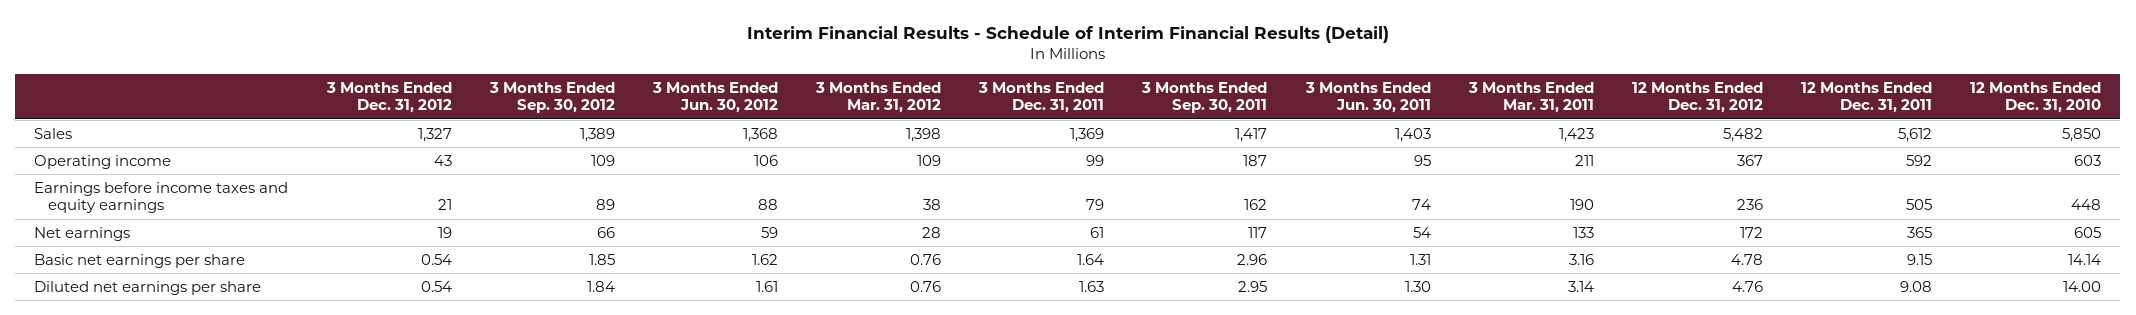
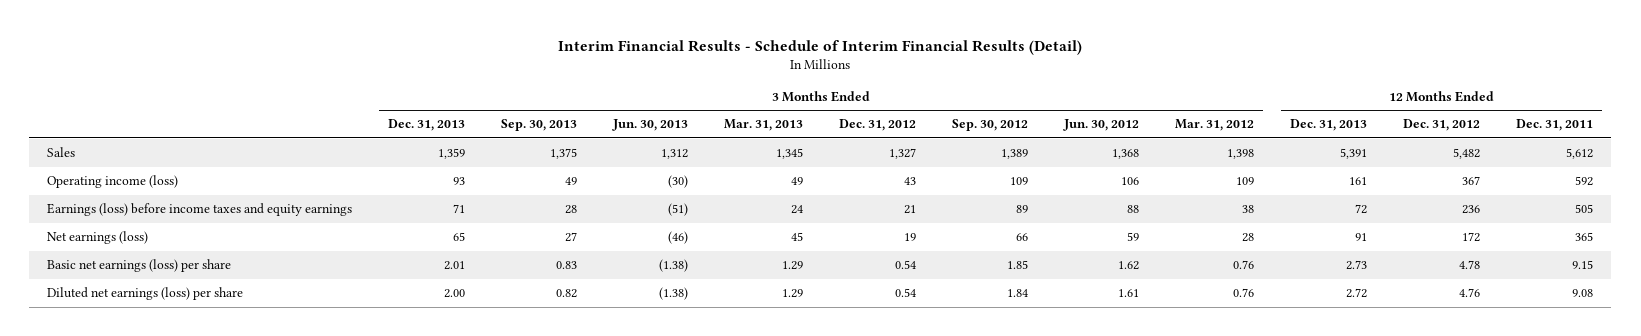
- | 3 Months Ended Dec. 31, 2012 | 3 Months Ended Sep. 30, 2012 | 3 Months Ended Jun. 30, 2012 | 3 Months Ended Mar. 31, 2012 | 3 Months Ended Dec. 31, 2011 | 3 Months Ended Sep. 30, 2011 | 3 Months Ended Jun. 30, 2011 | 3 Months Ended Mar. 31, 2011 | 12 Months Ended Dec. 31, 2012 | 12 Months Ended Dec. 31, 2011 | 12 Months Ended Dec. 31, 2010
+ | 3 Months Ended Dec. 31, 2013 | 3 Months Ended Sep. 30, 2013 | 3 Months Ended Jun. 30, 2013 | 3 Months Ended Mar. 31, 2013 | 3 Months Ended Dec. 31, 2012 | 3 Months Ended Sep. 30, 2012 | 3 Months Ended Jun. 30, 2012 | 3 Months Ended Mar. 31, 2012 | 12 Months Ended Dec. 31, 2013 | 12 Months Ended Dec. 31, 2012 | 12 Months Ended Dec. 31, 2011
- Operating income | 43 | 109 | 106 | 109 | 99 | 187 | 95 | 211 | 367 | 592 | 603
- Earnings before income taxes and equity earnings | 21 | 89 | 88 | 38 | 79 | 162 | 74 | 190 | 236 | 505 | 448
- Net earnings | 19 | 66 | 59 | 28 | 61 | 117 | 54 | 133 | 172 | 365 | 605
- Basic net earnings per share | 0.54 | 1.85 | 1.62 | 0.76 | 1.64 | 2.96 | 1.31 | 3.16 | 4.78 | 9.15 | 14.14
- Diluted net earnings per share | 0.54 | 1.84 | 1.61 | 0.76 | 1.63 | 2.95 | 1.30 | 3.14 | 4.76 | 9.08 | 14.00
+ Operating income (loss) | 93 | 49 | (30) | 49 | 43 | 109 | 106 | 109 | 161 | 367 | 592
+ Earnings (loss) before income taxes and equity earnings | 71 | 28 | (51) | 24 | 21 | 89 | 88 | 38 | 72 | 236 | 505
+ Net earnings (loss) | 65 | 27 | (46) | 45 | 19 | 66 | 59 | 28 | 91 | 172 | 365
+ Basic net earnings (loss) per share | 2.01 | 0.83 | (1.38) | 1.29 | 0.54 | 1.85 | 1.62 | 0.76 | 2.73 | 4.78 | 9.15
+ Diluted net earnings (loss) per share | 2.00 | 0.82 | (1.38) | 1.29 | 0.54 | 1.84 | 1.61 | 0.76 | 2.72 | 4.76 | 9.08

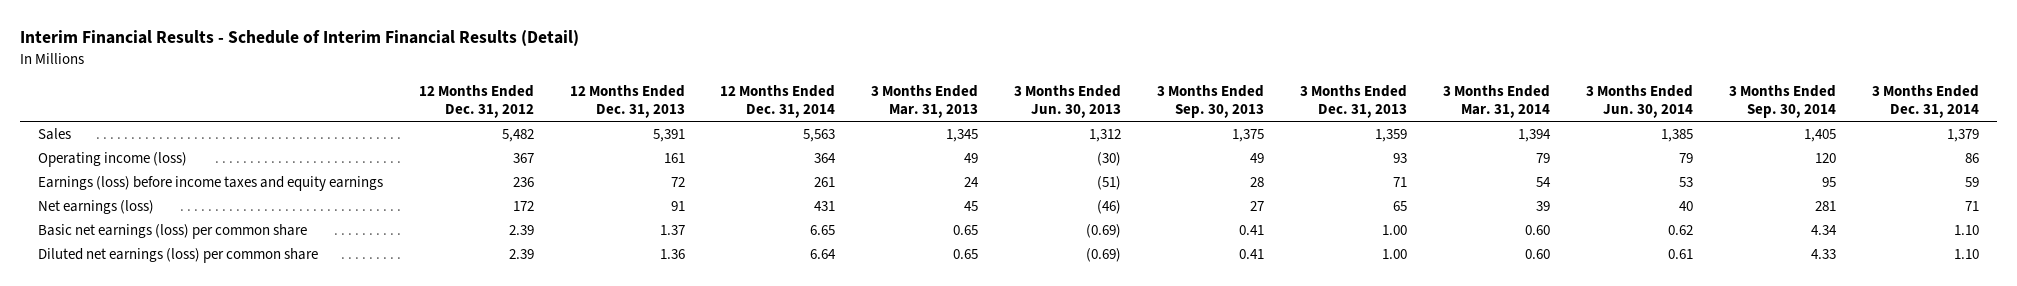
- | 3 Months Ended Dec. 31, 2013 | 3 Months Ended Sep. 30, 2013 | 3 Months Ended Jun. 30, 2013 | 3 Months Ended Mar. 31, 2013 | 3 Months Ended Dec. 31, 2012 | 3 Months Ended Sep. 30, 2012 | 3 Months Ended Jun. 30, 2012 | 3 Months Ended Mar. 31, 2012 | 12 Months Ended Dec. 31, 2013 | 12 Months Ended Dec. 31, 2012 | 12 Months Ended Dec. 31, 2011
+ | 12 Months Ended Dec. 31, 2012 | 12 Months Ended Dec. 31, 2013 | 12 Months Ended Dec. 31, 2014 | 3 Months Ended Mar. 31, 2013 | 3 Months Ended Jun. 30, 2013 | 3 Months Ended Sep. 30, 2013 | 3 Months Ended Dec. 31, 2013 | 3 Months Ended Mar. 31, 2014 | 3 Months Ended Jun. 30, 2014 | 3 Months Ended Sep. 30, 2014 | 3 Months Ended Dec. 31, 2014
- Basic net earnings (loss) per share | 2.01 | 0.83 | (1.38) | 1.29 | 0.54 | 1.85 | 1.62 | 0.76 | 2.73 | 4.78 | 9.15
- Diluted net earnings (loss) per share | 2.00 | 0.82 | (1.38) | 1.29 | 0.54 | 1.84 | 1.61 | 0.76 | 2.72 | 4.76 | 9.08
+ Basic net earnings (loss) per common share | 2.39 | 1.37 | 6.65 | 0.65 | (0.69) | 0.41 | 1.00 | 0.60 | 0.62 | 4.34 | 1.10
+ Diluted net earnings (loss) per common share | 2.39 | 1.36 | 6.64 | 0.65 | (0.69) | 0.41 | 1.00 | 0.60 | 0.61 | 4.33 | 1.10

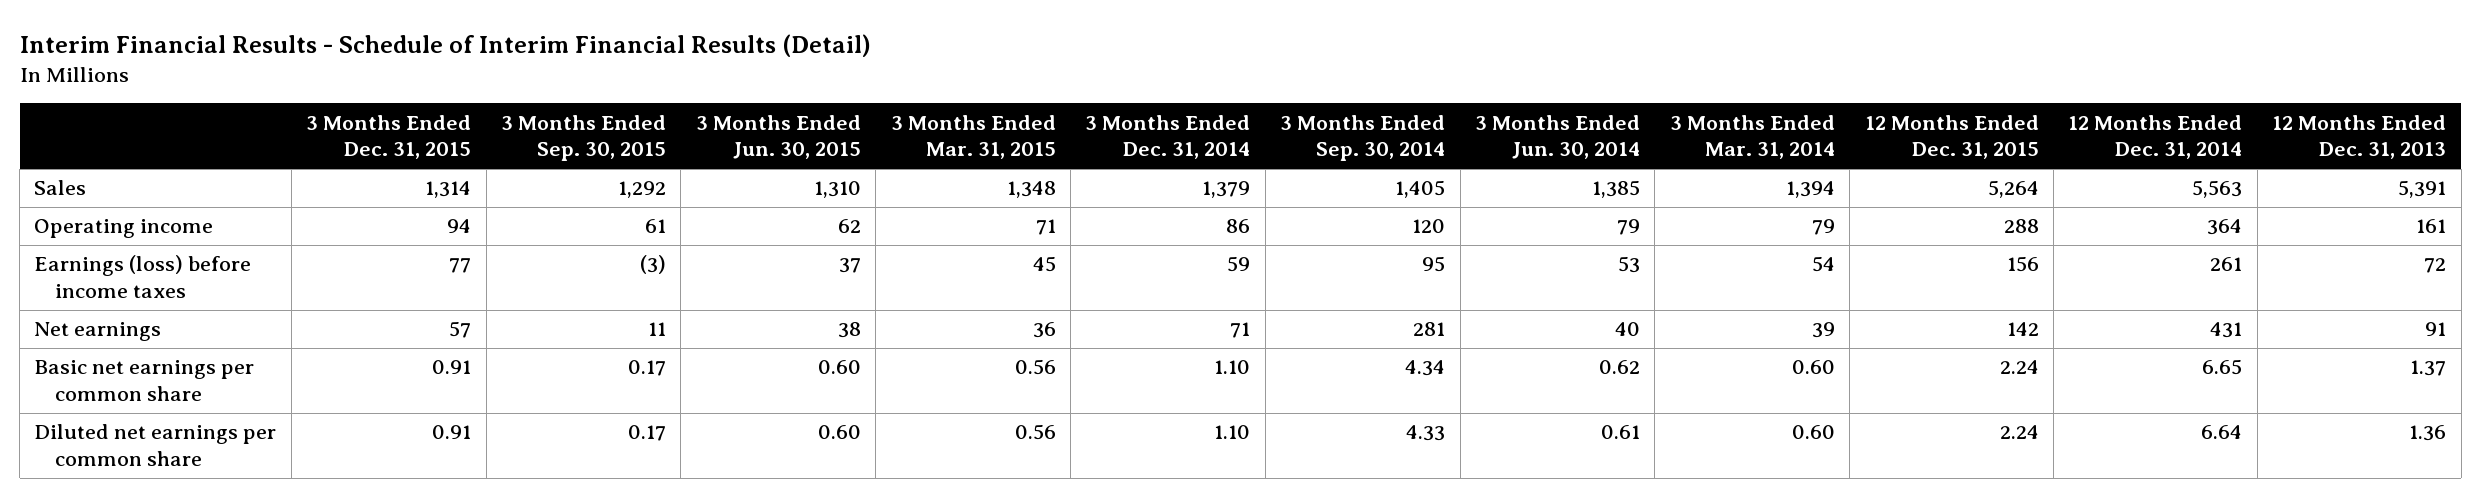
- | 12 Months Ended Dec. 31, 2012 | 12 Months Ended Dec. 31, 2013 | 12 Months Ended Dec. 31, 2014 | 3 Months Ended Mar. 31, 2013 | 3 Months Ended Jun. 30, 2013 | 3 Months Ended Sep. 30, 2013 | 3 Months Ended Dec. 31, 2013 | 3 Months Ended Mar. 31, 2014 | 3 Months Ended Jun. 30, 2014 | 3 Months Ended Sep. 30, 2014 | 3 Months Ended Dec. 31, 2014
+ | 3 Months Ended Dec. 31, 2015 | 3 Months Ended Sep. 30, 2015 | 3 Months Ended Jun. 30, 2015 | 3 Months Ended Mar. 31, 2015 | 3 Months Ended Dec. 31, 2014 | 3 Months Ended Sep. 30, 2014 | 3 Months Ended Jun. 30, 2014 | 3 Months Ended Mar. 31, 2014 | 12 Months Ended Dec. 31, 2015 | 12 Months Ended Dec. 31, 2014 | 12 Months Ended Dec. 31, 2013
- Operating income (loss) | 367 | 161 | 364 | 49 | (30) | 49 | 93 | 79 | 79 | 120 | 86
- Earnings (loss) before income taxes and equity earnings | 236 | 72 | 261 | 24 | (51) | 28 | 71 | 54 | 53 | 95 | 59
- Net earnings (loss) | 172 | 91 | 431 | 45 | (46) | 27 | 65 | 39 | 40 | 281 | 71
- Basic net earnings (loss) per common share | 2.39 | 1.37 | 6.65 | 0.65 | (0.69) | 0.41 | 1.00 | 0.60 | 0.62 | 4.34 | 1.10
- Diluted net earnings (loss) per common share | 2.39 | 1.36 | 6.64 | 0.65 | (0.69) | 0.41 | 1.00 | 0.60 | 0.61 | 4.33 | 1.10
+ Operating income | 94 | 61 | 62 | 71 | 86 | 120 | 79 | 79 | 288 | 364 | 161
+ Earnings (loss) before income taxes | 77 | (3) | 37 | 45 | 59 | 95 | 53 | 54 | 156 | 261 | 72
+ Net earnings | 57 | 11 | 38 | 36 | 71 | 281 | 40 | 39 | 142 | 431 | 91
+ Basic net earnings per common share | 0.91 | 0.17 | 0.60 | 0.56 | 1.10 | 4.34 | 0.62 | 0.60 | 2.24 | 6.65 | 1.37
+ Diluted net earnings per common share | 0.91 | 0.17 | 0.60 | 0.56 | 1.10 | 4.33 | 0.61 | 0.60 | 2.24 | 6.64 | 1.36

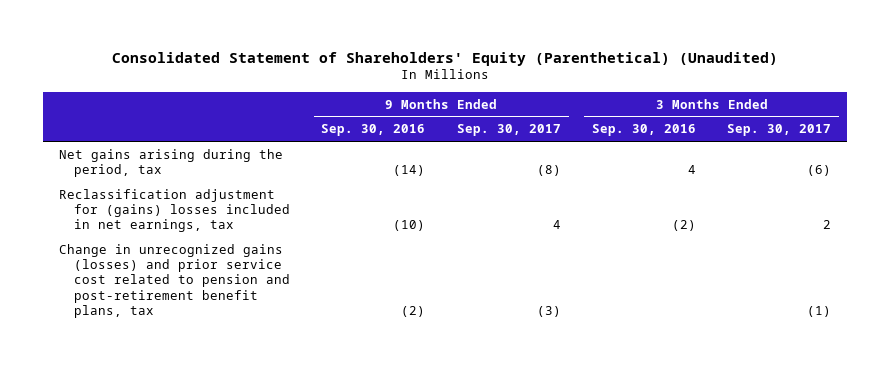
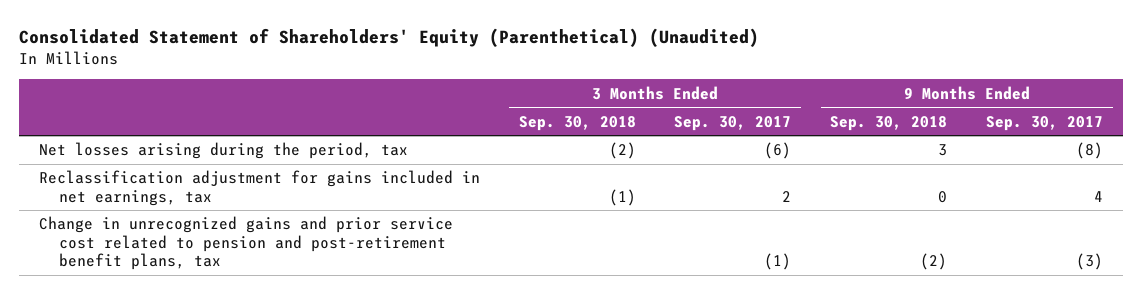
- | 9 Months Ended Sep. 30, 2016 | 9 Months Ended Sep. 30, 2017 | 3 Months Ended Sep. 30, 2016 | 3 Months Ended Sep. 30, 2017
+ | 3 Months Ended Sep. 30, 2018 | 3 Months Ended Sep. 30, 2017 | 9 Months Ended Sep. 30, 2018 | 9 Months Ended Sep. 30, 2017
- Net gains arising during the period, tax | (14) | (8) | 4 | (6)
- Reclassification adjustment for (gains) losses included in net earnings, tax | (10) | 4 | (2) | 2
- Change in unrecognized gains (losses) and prior service cost related to pension and post-retirement benefit plans, tax | (2) | (3) | | (1)
+ Net losses arising during the period, tax | (2) | (6) | 3 | (8)
+ Reclassification adjustment for gains included in net earnings, tax | (1) | 2 | 0 | 4
+ Change in unrecognized gains and prior service cost related to pension and post-retirement benefit plans, tax | | (1) | (2) | (3)

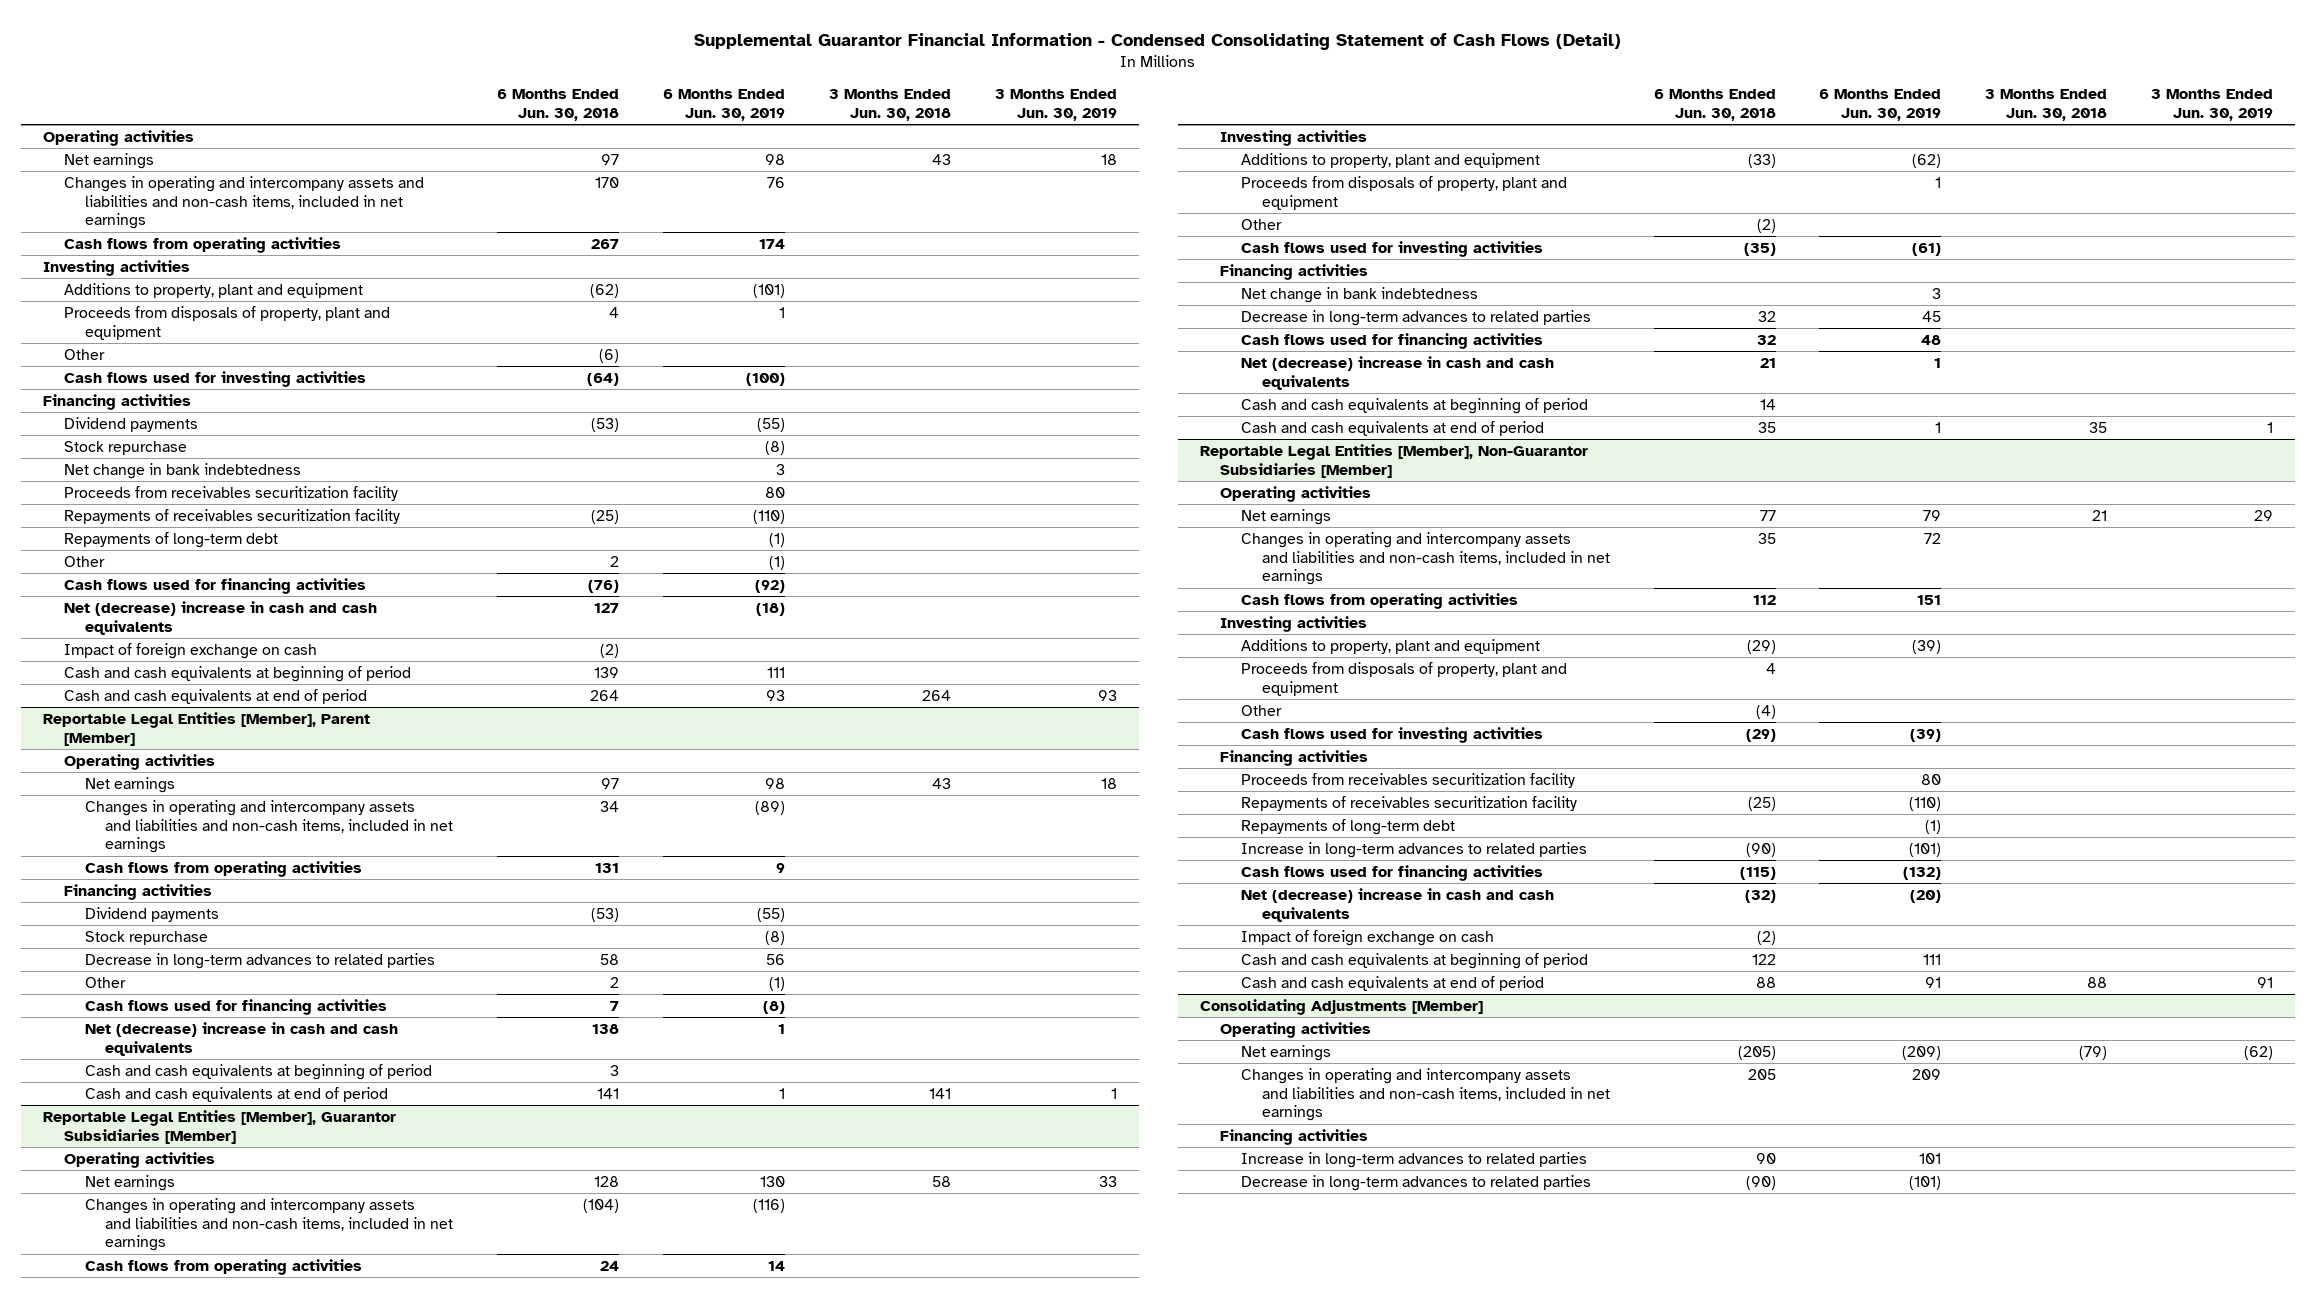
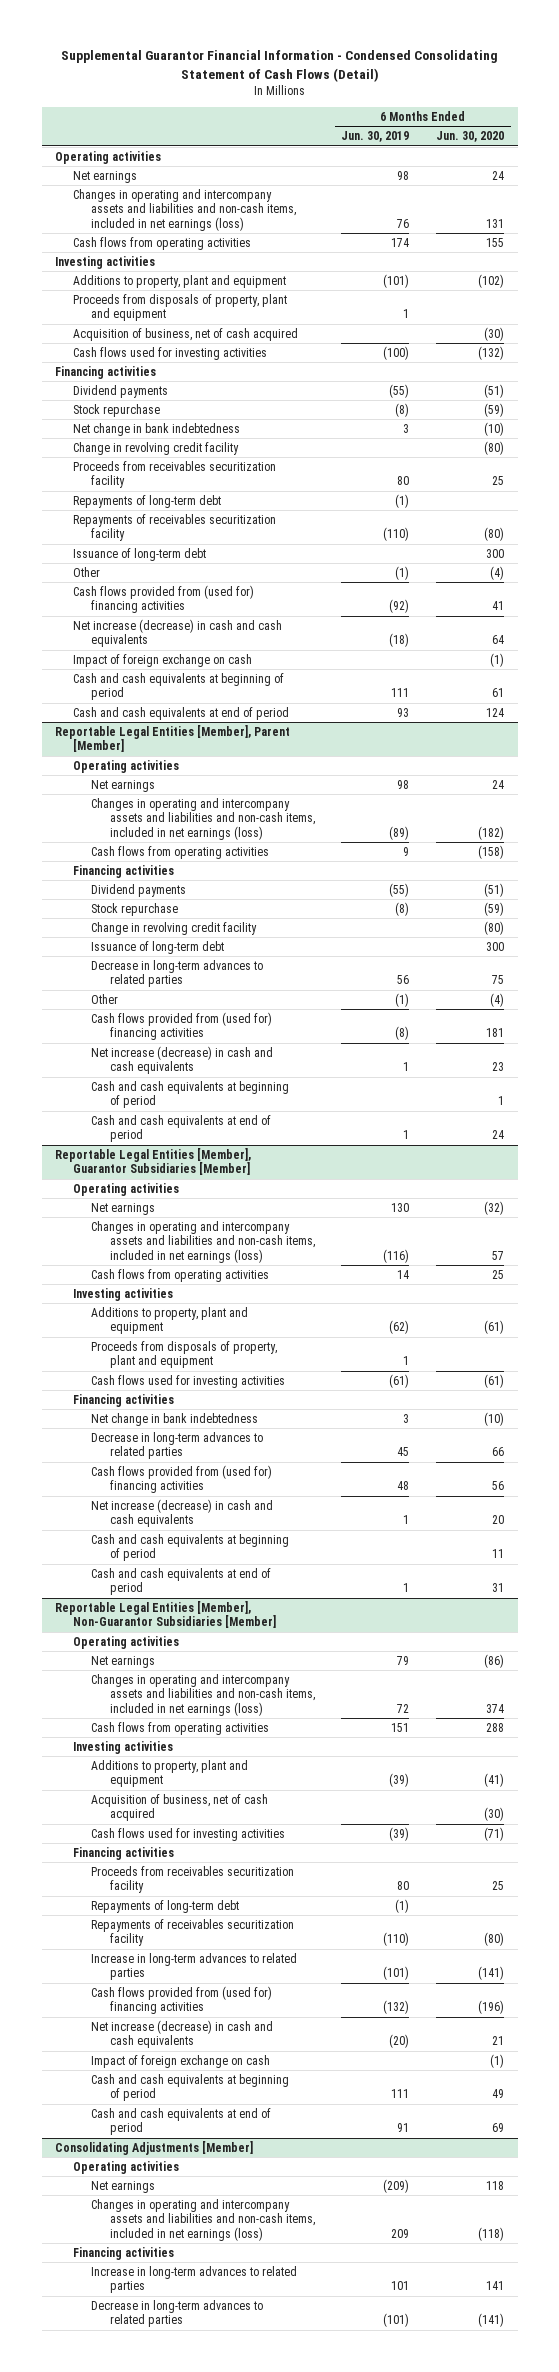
- | 6 Months Ended Jun. 30, 2018 | 6 Months Ended Jun. 30, 2019 | 3 Months Ended Jun. 30, 2018 | 3 Months Ended Jun. 30, 2019
+ | 6 Months Ended Jun. 30, 2019 | 6 Months Ended Jun. 30, 2020
- Changes in operating and intercompany assets and liabilities and non-cash items, included in net earnings | 170 | 76 | |
+ Changes in operating and intercompany assets and liabilities and non-cash items, included in net earnings (loss) | 76 | 131
- Other | (6) | | |
+ Acquisition of business, net of cash acquired | | (30)
+ Change in revolving credit facility | | (80)
moved down: Repayments of receivables securitization facility | (110) | (80)
+ Issuance of long-term debt | | 300
- Cash flows used for financing activities | (76) | (92) | |
- Net (decrease) increase in cash and cash equivalents | 127 | (18) | |
+ Cash flows provided from (used for) financing activities | (92) | 41
+ Net increase (decrease) in cash and cash equivalents | (18) | 64
@ Reportable Legal Entities [Member], Parent [Member]
- Changes in operating and intercompany assets and liabilities and non-cash items, included in net earnings | 34 | (89) | |
+ Changes in operating and intercompany assets and liabilities and non-cash items, included in net earnings (loss) | (89) | (182)
+ Change in revolving credit facility | | (80)
+ Issuance of long-term debt | | 300
- Cash flows used for financing activities | 7 | (8) | |
- Net (decrease) increase in cash and cash equivalents | 138 | 1 | |
+ Cash flows provided from (used for) financing activities | (8) | 181
+ Net increase (decrease) in cash and cash equivalents | 1 | 23
@ Reportable Legal Entities [Member], Guarantor Subsidiaries [Member]
- Changes in operating and intercompany assets and liabilities and non-cash items, included in net earnings | (104) | (116) | |
+ Changes in operating and intercompany assets and liabilities and non-cash items, included in net earnings (loss) | (116) | 57
- Other | (2) | | |
- Cash flows used for financing activities | 32 | 48 | |
- Net (decrease) increase in cash and cash equivalents | 21 | 1 | |
+ Cash flows provided from (used for) financing activities | 48 | 56
+ Net increase (decrease) in cash and cash equivalents | 1 | 20
@ Reportable Legal Entities [Member], Non-Guarantor Subsidiaries [Member]
- Changes in operating and intercompany assets and liabilities and non-cash items, included in net earnings | 35 | 72 | |
+ Changes in operating and intercompany assets and liabilities and non-cash items, included in net earnings (loss) | 72 | 374
- Proceeds from disposals of property, plant and equipment | 4 | | |
- Other | (4) | | |
+ Acquisition of business, net of cash acquired | | (30)
moved down: Repayments of receivables securitization facility | (110) | (80)
- Cash flows used for financing activities | (115) | (132) | |
- Net (decrease) increase in cash and cash equivalents | (32) | (20) | |
+ Cash flows provided from (used for) financing activities | (132) | (196)
+ Net increase (decrease) in cash and cash equivalents | (20) | 21
@ Consolidating Adjustments [Member]
- Changes in operating and intercompany assets and liabilities and non-cash items, included in net earnings | 205 | 209 | |
+ Changes in operating and intercompany assets and liabilities and non-cash items, included in net earnings (loss) | 209 | (118)

